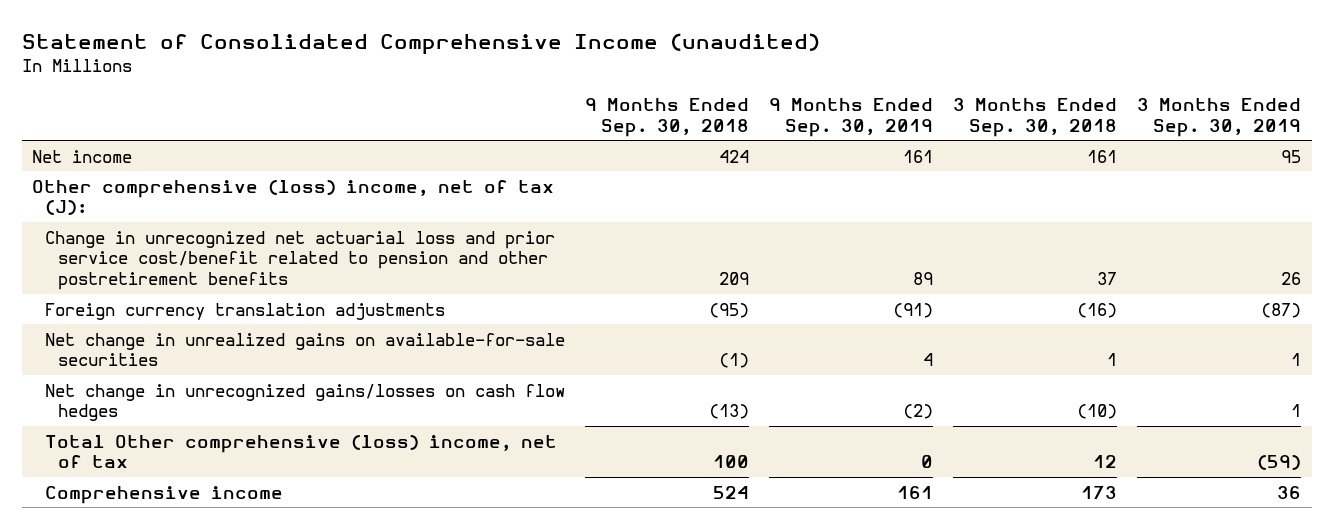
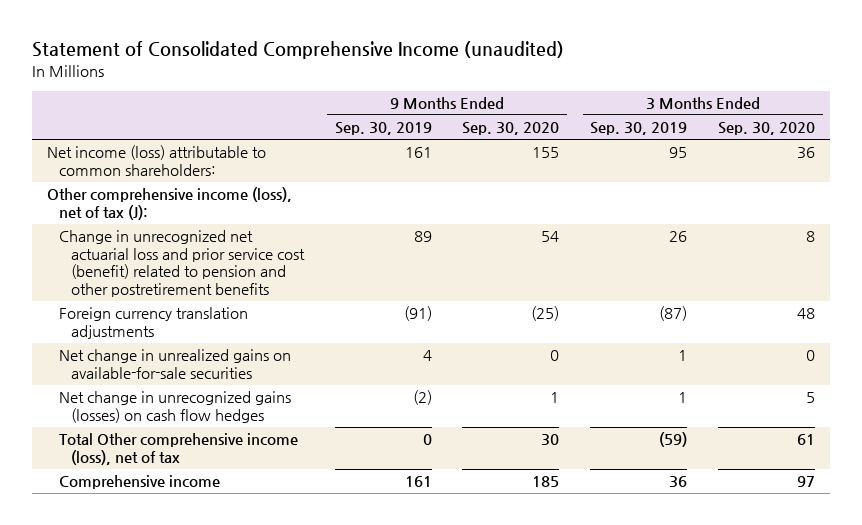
- | 9 Months Ended Sep. 30, 2018 | 9 Months Ended Sep. 30, 2019 | 3 Months Ended Sep. 30, 2018 | 3 Months Ended Sep. 30, 2019
+ | 9 Months Ended Sep. 30, 2019 | 9 Months Ended Sep. 30, 2020 | 3 Months Ended Sep. 30, 2019 | 3 Months Ended Sep. 30, 2020
- Net income | 424 | 161 | 161 | 95
- Other comprehensive (loss) income, net of tax (J):
- Change in unrecognized net actuarial loss and prior service cost/benefit related to pension and other postretirement benefits | 209 | 89 | 37 | 26
+ Net income (loss) attributable to common shareholders: | 161 | 155 | 95 | 36
+ Other comprehensive income (loss), net of tax (J):
+ Change in unrecognized net actuarial loss and prior service cost (benefit) related to pension and other postretirement benefits | 89 | 54 | 26 | 8
- Net change in unrecognized gains/losses on cash flow hedges | (13) | (2) | (10) | 1
- Total Other comprehensive (loss) income, net of tax | 100 | 0 | 12 | (59)
+ Net change in unrecognized gains (losses) on cash flow hedges | (2) | 1 | 1 | 5
+ Total Other comprehensive income (loss), net of tax | 0 | 30 | (59) | 61

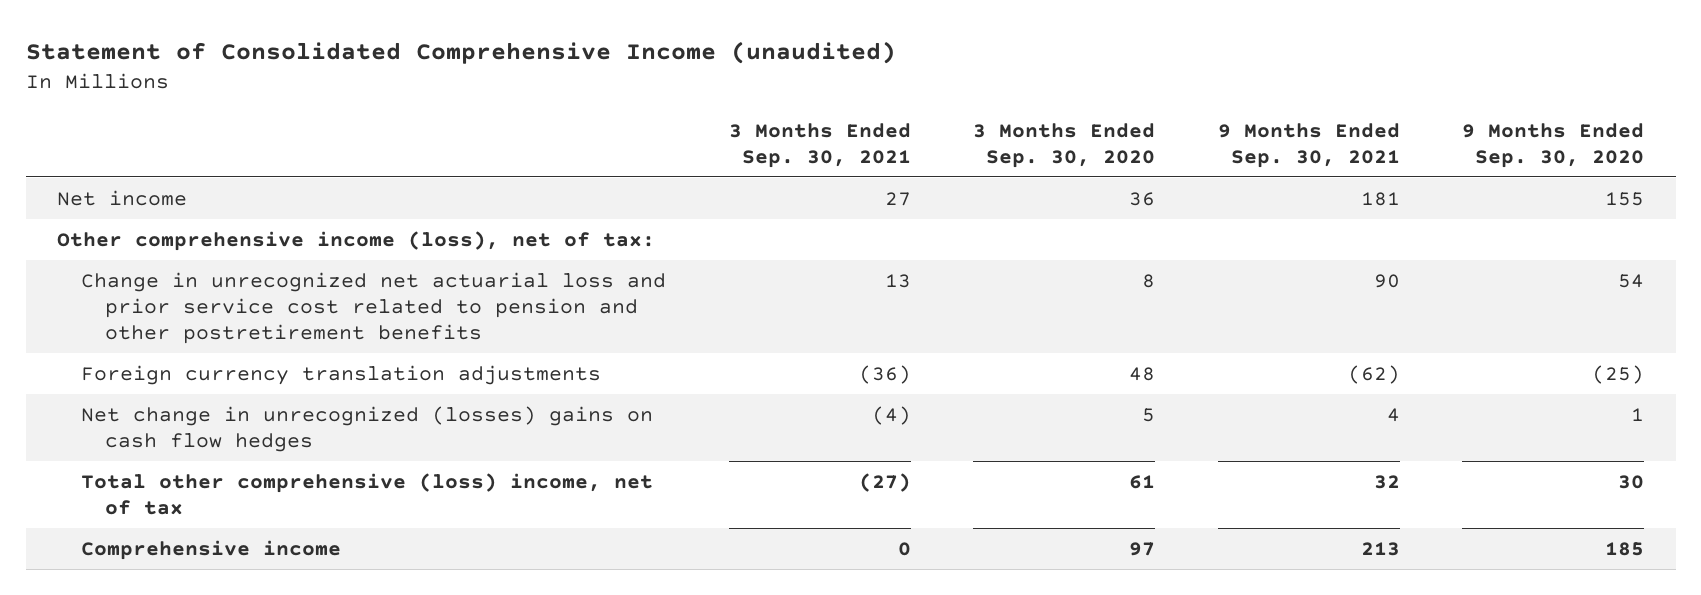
- | 9 Months Ended Sep. 30, 2019 | 9 Months Ended Sep. 30, 2020 | 3 Months Ended Sep. 30, 2019 | 3 Months Ended Sep. 30, 2020
+ | 3 Months Ended Sep. 30, 2021 | 3 Months Ended Sep. 30, 2020 | 9 Months Ended Sep. 30, 2021 | 9 Months Ended Sep. 30, 2020
- Net income (loss) attributable to common shareholders: | 161 | 155 | 95 | 36
- Other comprehensive income (loss), net of tax (J):
- Change in unrecognized net actuarial loss and prior service cost (benefit) related to pension and other postretirement benefits | 89 | 54 | 26 | 8
+ Net income | 27 | 36 | 181 | 155
+ Other comprehensive income (loss), net of tax:
+ Change in unrecognized net actuarial loss and prior service cost related to pension and other postretirement benefits | 13 | 8 | 90 | 54
- Net change in unrealized gains on available-for-sale securities | 4 | 0 | 1 | 0
- Net change in unrecognized gains (losses) on cash flow hedges | (2) | 1 | 1 | 5
- Total Other comprehensive income (loss), net of tax | 0 | 30 | (59) | 61
+ Net change in unrecognized (losses) gains on cash flow hedges | (4) | 5 | 4 | 1
+ Total other comprehensive (loss) income, net of tax | (27) | 61 | 32 | 30

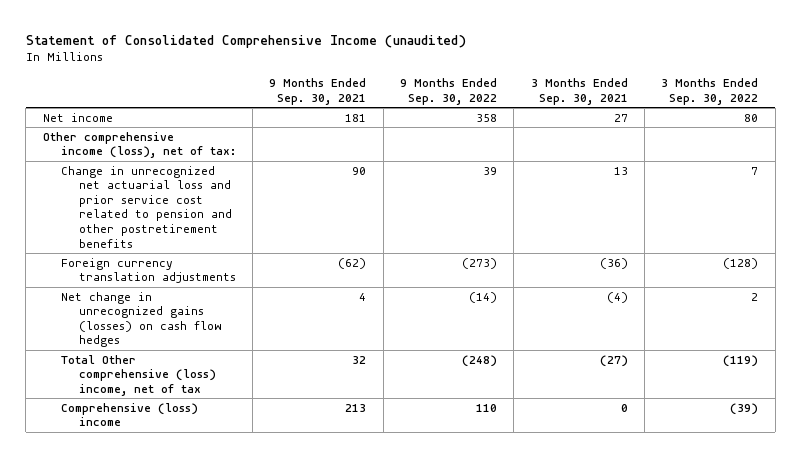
- | 3 Months Ended Sep. 30, 2021 | 3 Months Ended Sep. 30, 2020 | 9 Months Ended Sep. 30, 2021 | 9 Months Ended Sep. 30, 2020
+ | 9 Months Ended Sep. 30, 2021 | 9 Months Ended Sep. 30, 2022 | 3 Months Ended Sep. 30, 2021 | 3 Months Ended Sep. 30, 2022
- Net change in unrecognized (losses) gains on cash flow hedges | (4) | 5 | 4 | 1
- Total other comprehensive (loss) income, net of tax | (27) | 61 | 32 | 30
- Comprehensive income | 0 | 97 | 213 | 185
+ Net change in unrecognized gains (losses) on cash flow hedges | 4 | (14) | (4) | 2
+ Total Other comprehensive (loss) income, net of tax | 32 | (248) | (27) | (119)
+ Comprehensive (loss) income | 213 | 110 | 0 | (39)

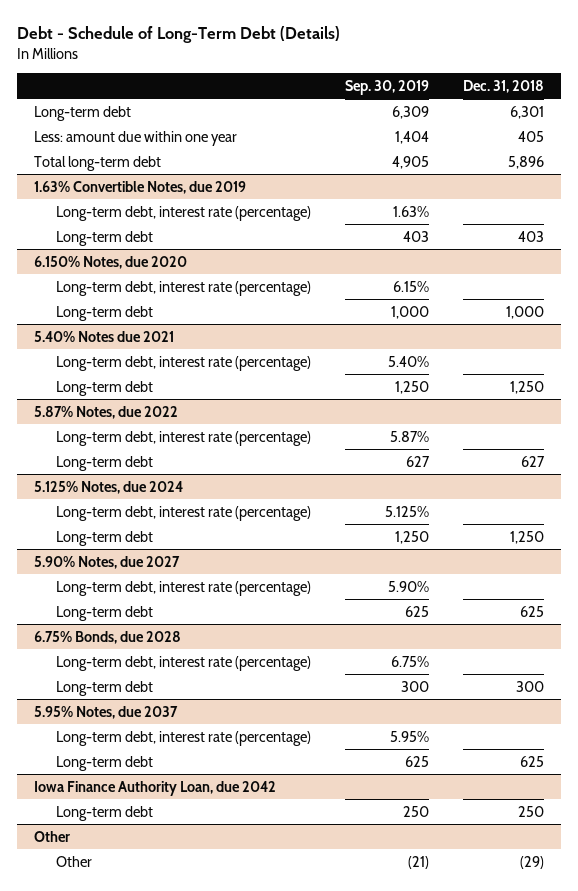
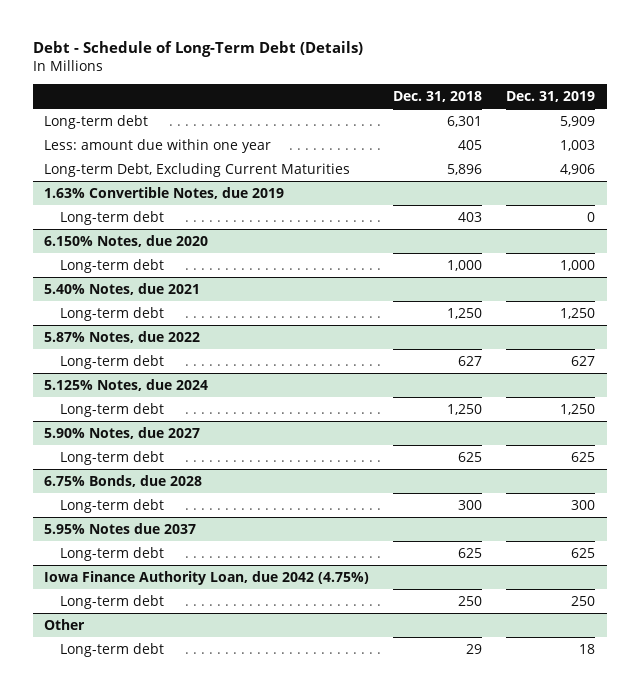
- | Sep. 30, 2019 | Dec. 31, 2018
+ | Dec. 31, 2018 | Dec. 31, 2019
- Total long-term debt | 4,905 | 5,896
+ Long-term Debt, Excluding Current Maturities | 5,896 | 4,906
@ 1.63% Convertible Notes, due 2019
- Long-term debt, interest rate (percentage) | 1.63% |
@ 6.150% Notes, due 2020
- Long-term debt, interest rate (percentage) | 6.15% |
- 5.40% Notes due 2021
- Long-term debt, interest rate (percentage) | 5.40% |
+ 5.40% Notes, due 2021
@ 5.87% Notes, due 2022
- Long-term debt, interest rate (percentage) | 5.87% |
@ 5.125% Notes, due 2024
- Long-term debt, interest rate (percentage) | 5.125% |
@ 5.90% Notes, due 2027
- Long-term debt, interest rate (percentage) | 5.90% |
@ 6.75% Bonds, due 2028
- Long-term debt, interest rate (percentage) | 6.75% |
- 5.95% Notes, due 2037
- Long-term debt, interest rate (percentage) | 5.95% |
+ 5.95% Notes due 2037
- Iowa Finance Authority Loan, due 2042
+ Iowa Finance Authority Loan, due 2042 (4.75%)
@ Other
- Other | (21) | (29)
+ Long-term debt | 29 | 18

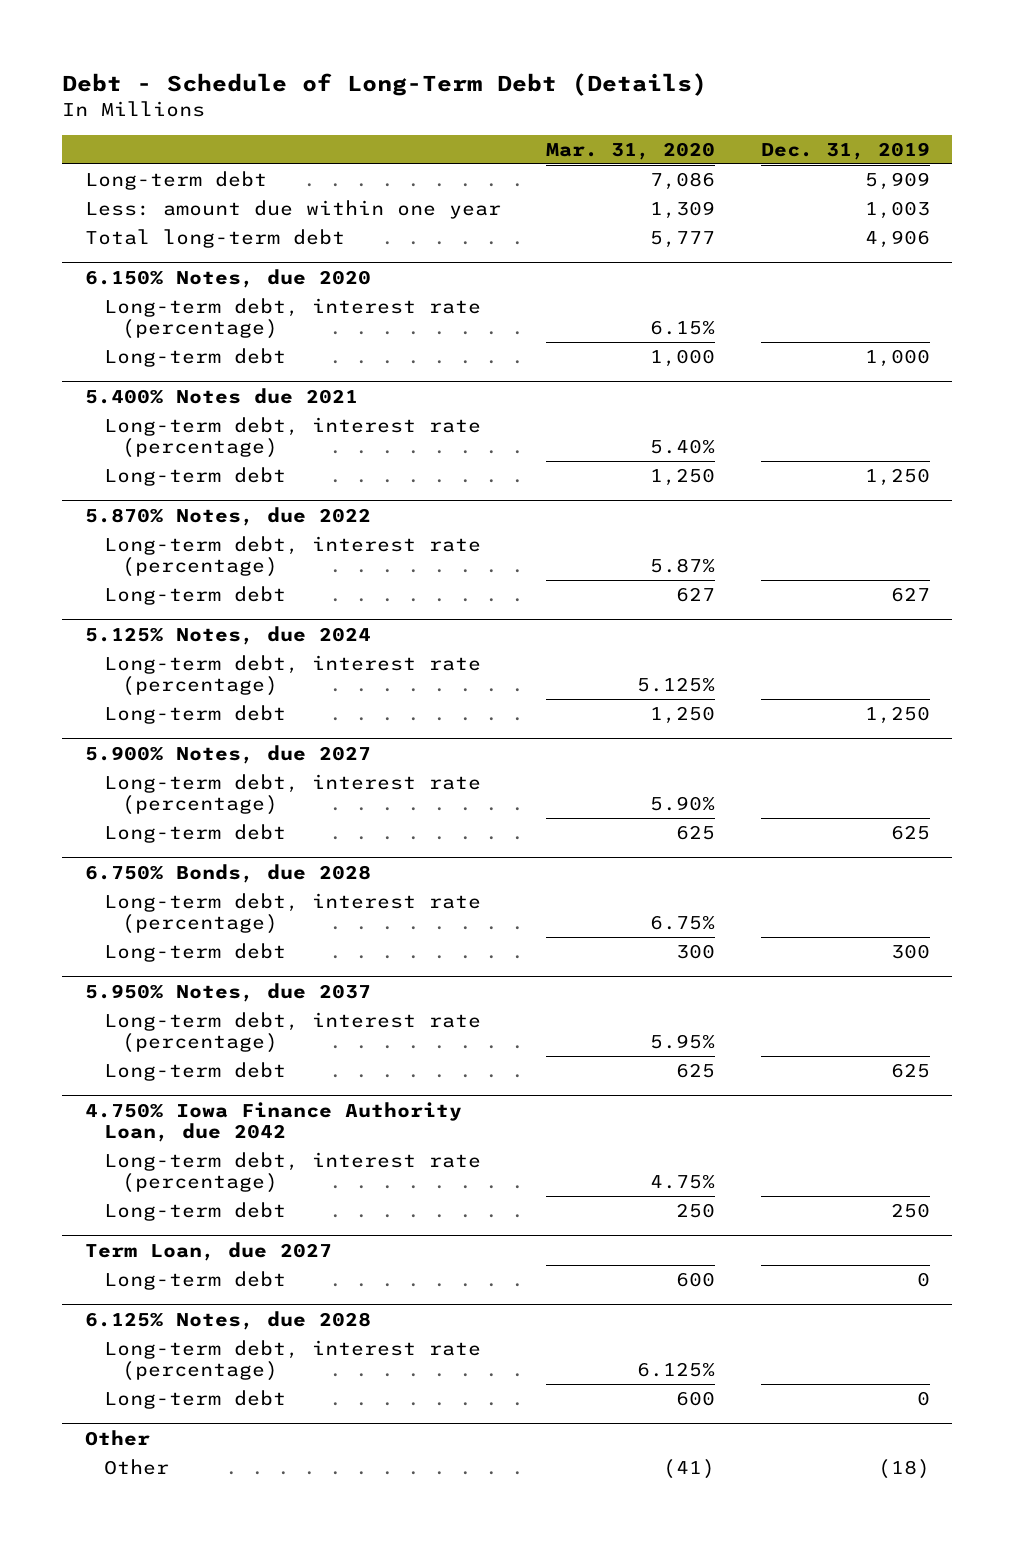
- | Dec. 31, 2018 | Dec. 31, 2019
+ | Mar. 31, 2020 | Dec. 31, 2019
- Long-term Debt, Excluding Current Maturities | 5,896 | 4,906
- 1.63% Convertible Notes, due 2019
- Long-term debt | 403 | 0
+ Total long-term debt | 5,777 | 4,906
@ 6.150% Notes, due 2020
+ Long-term debt, interest rate (percentage) | 6.15% |
- 5.40% Notes, due 2021
+ 5.400% Notes due 2021
+ Long-term debt, interest rate (percentage) | 5.40% |
- 5.87% Notes, due 2022
+ 5.870% Notes, due 2022
+ Long-term debt, interest rate (percentage) | 5.87% |
@ 5.125% Notes, due 2024
+ Long-term debt, interest rate (percentage) | 5.125% |
- 5.90% Notes, due 2027
+ 5.900% Notes, due 2027
+ Long-term debt, interest rate (percentage) | 5.90% |
- 6.75% Bonds, due 2028
+ 6.750% Bonds, due 2028
+ Long-term debt, interest rate (percentage) | 6.75% |
- 5.95% Notes due 2037
+ 5.950% Notes, due 2037
+ Long-term debt, interest rate (percentage) | 5.95% |
- Iowa Finance Authority Loan, due 2042 (4.75%)
+ 4.750% Iowa Finance Authority Loan, due 2042
+ Long-term debt, interest rate (percentage) | 4.75% |
+ Term Loan, due 2027
+ Long-term debt | 600 | 0
+ 6.125% Notes, due 2028
+ Long-term debt, interest rate (percentage) | 6.125% |
+ Long-term debt | 600 | 0
@ Other
- Long-term debt | 29 | 18
+ Other | (41) | (18)

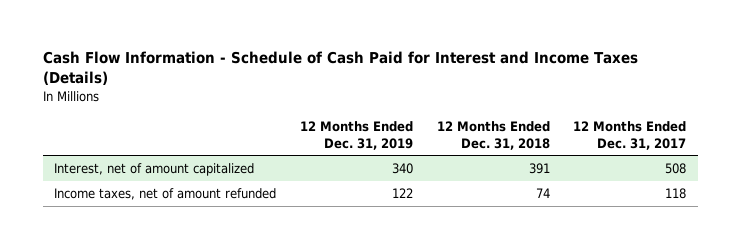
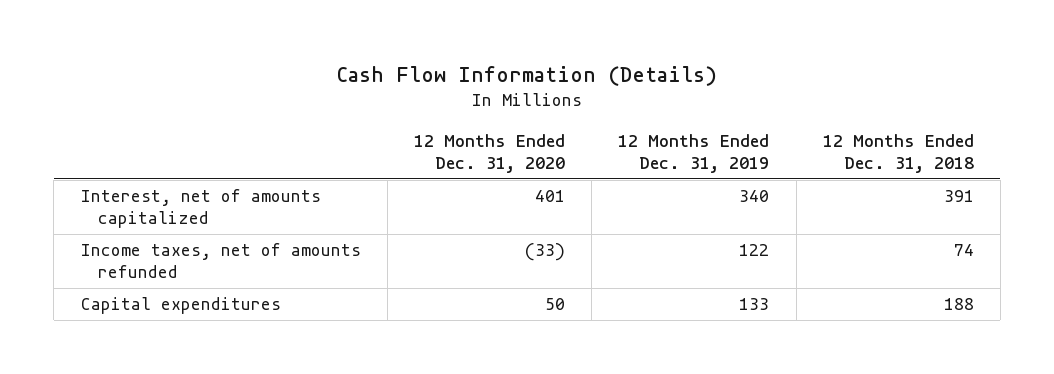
- Cash Flow Information - Schedule of Cash Paid for Interest and Income Taxes (Details)
+ Cash Flow Information (Details)
- | 12 Months Ended Dec. 31, 2019 | 12 Months Ended Dec. 31, 2018 | 12 Months Ended Dec. 31, 2017
+ | 12 Months Ended Dec. 31, 2020 | 12 Months Ended Dec. 31, 2019 | 12 Months Ended Dec. 31, 2018
- Interest, net of amount capitalized | 340 | 391 | 508
- Income taxes, net of amount refunded | 122 | 74 | 118
+ Interest, net of amounts capitalized | 401 | 340 | 391
+ Income taxes, net of amounts refunded | (33) | 122 | 74
+ Capital expenditures | 50 | 133 | 188

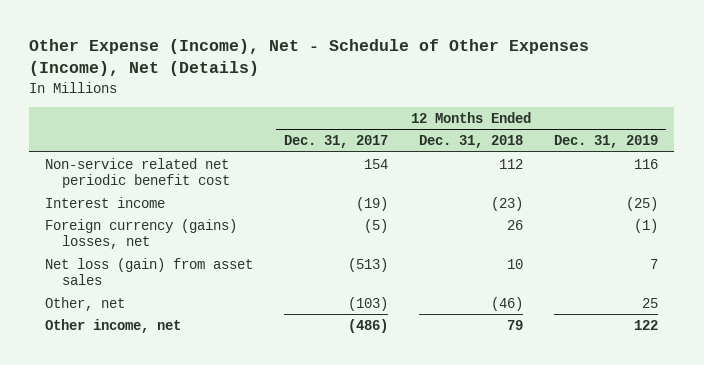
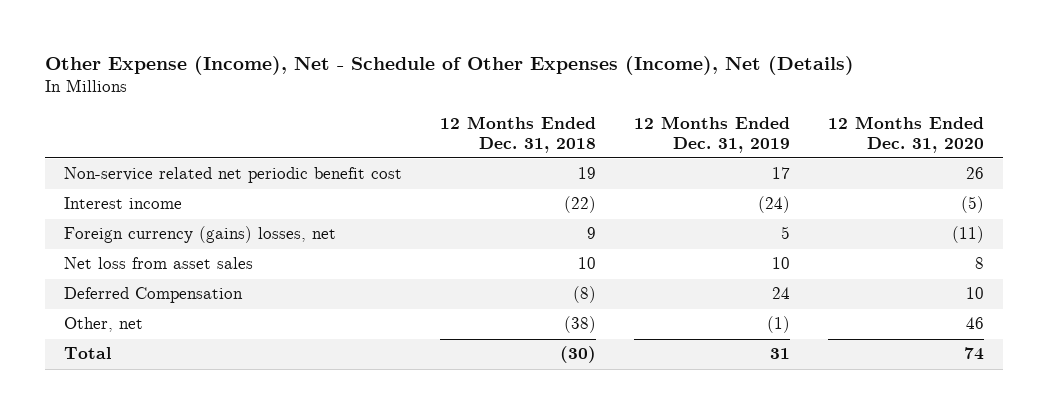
- | 12 Months Ended Dec. 31, 2017 | 12 Months Ended Dec. 31, 2018 | 12 Months Ended Dec. 31, 2019
+ | 12 Months Ended Dec. 31, 2018 | 12 Months Ended Dec. 31, 2019 | 12 Months Ended Dec. 31, 2020
- Non-service related net periodic benefit cost | 154 | 112 | 116
- Interest income | (19) | (23) | (25)
- Foreign currency (gains) losses, net | (5) | 26 | (1)
- Net loss (gain) from asset sales | (513) | 10 | 7
- Other, net | (103) | (46) | 25
- Other income, net | (486) | 79 | 122
+ Non-service related net periodic benefit cost | 19 | 17 | 26
+ Interest income | (22) | (24) | (5)
+ Foreign currency (gains) losses, net | 9 | 5 | (11)
+ Net loss from asset sales | 10 | 10 | 8
+ Deferred Compensation | (8) | 24 | 10
+ Other, net | (38) | (1) | 46
+ Total | (30) | 31 | 74

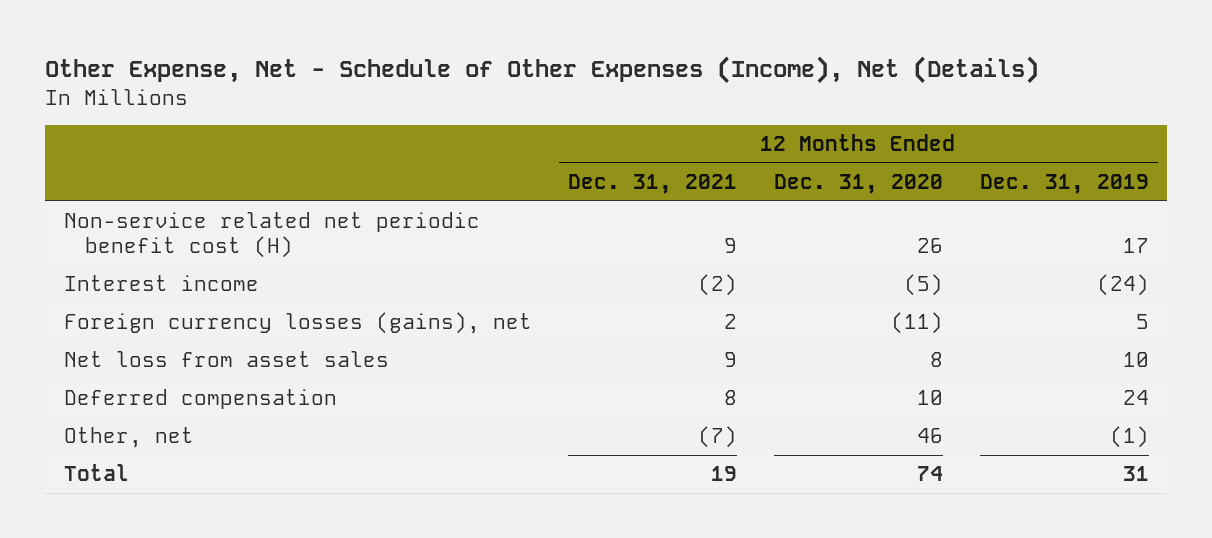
- Other Expense (Income), Net - Schedule of Other Expenses (Income), Net (Details)
+ Other Expense, Net - Schedule of Other Expenses (Income), Net (Details)
- | 12 Months Ended Dec. 31, 2018 | 12 Months Ended Dec. 31, 2019 | 12 Months Ended Dec. 31, 2020
+ | 12 Months Ended Dec. 31, 2021 | 12 Months Ended Dec. 31, 2020 | 12 Months Ended Dec. 31, 2019
- Non-service related net periodic benefit cost | 19 | 17 | 26
+ Non-service related net periodic benefit cost (H) | 9 | 26 | 17
- Foreign currency (gains) losses, net | 9 | 5 | (11)
+ Foreign currency losses (gains), net | 2 | (11) | 5
- Deferred Compensation | (8) | 24 | 10
+ Deferred compensation | 8 | 10 | 24

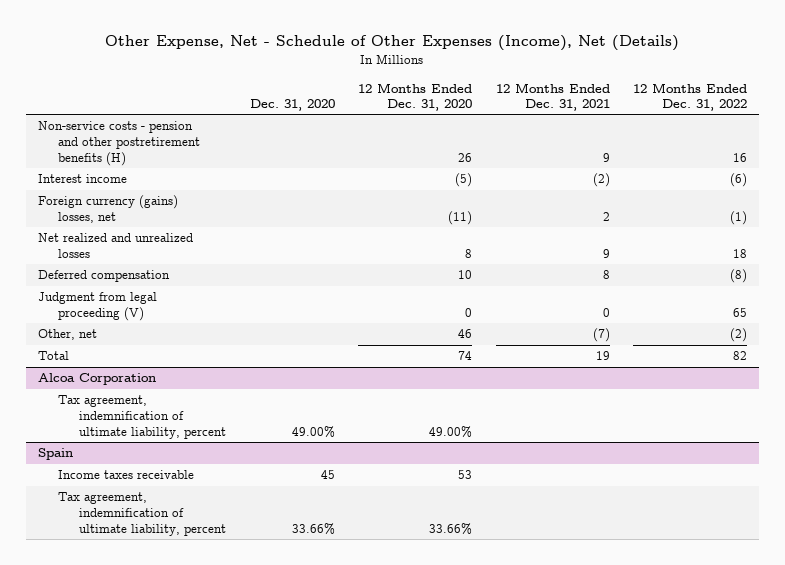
- | 12 Months Ended Dec. 31, 2021 | 12 Months Ended Dec. 31, 2020 | 12 Months Ended Dec. 31, 2019
+ | Dec. 31, 2020 | 12 Months Ended Dec. 31, 2020 | 12 Months Ended Dec. 31, 2021 | 12 Months Ended Dec. 31, 2022
- Non-service related net periodic benefit cost (H) | 9 | 26 | 17
+ Non-service costs - pension and other postretirement benefits (H) | | 26 | 9 | 16
- Foreign currency losses (gains), net | 2 | (11) | 5
- Net loss from asset sales | 9 | 8 | 10
+ Foreign currency (gains) losses, net | | (11) | 2 | (1)
+ Net realized and unrealized losses | | 8 | 9 | 18
+ Judgment from legal proceeding (V) | | 0 | 0 | 65
+ Alcoa Corporation
+ Tax agreement, indemnification of ultimate liability, percent | 49.00% | 49.00% | |
+ Spain
+ Income taxes receivable | 45 | 53 | |
+ Tax agreement, indemnification of ultimate liability, percent | 33.66% | 33.66% | |

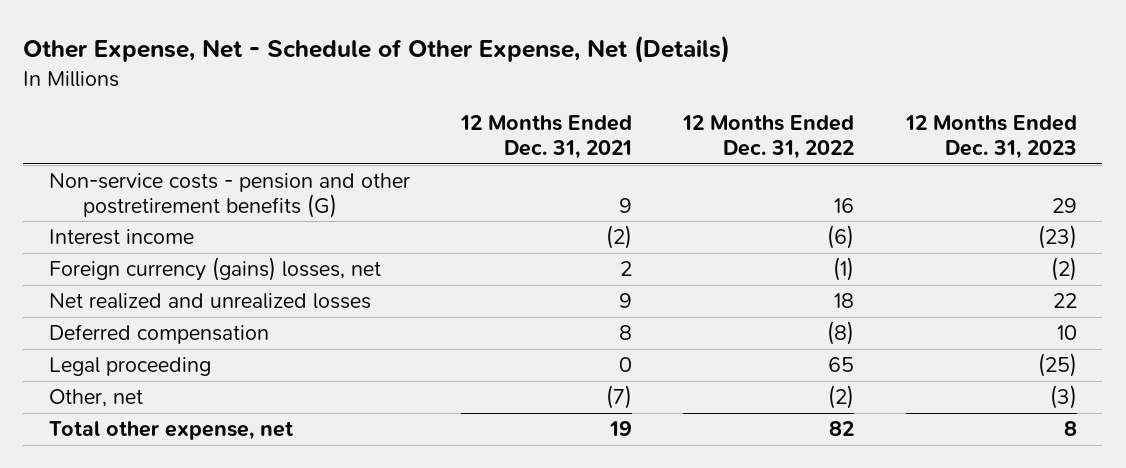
- Other Expense, Net - Schedule of Other Expenses (Income), Net (Details)
+ Other Expense, Net - Schedule of Other Expense, Net (Details)
- | Dec. 31, 2020 | 12 Months Ended Dec. 31, 2020 | 12 Months Ended Dec. 31, 2021 | 12 Months Ended Dec. 31, 2022
+ | 12 Months Ended Dec. 31, 2021 | 12 Months Ended Dec. 31, 2022 | 12 Months Ended Dec. 31, 2023
- Non-service costs - pension and other postretirement benefits (H) | | 26 | 9 | 16
+ Non-service costs - pension and other postretirement benefits (G) | 9 | 16 | 29
- Judgment from legal proceeding (V) | | 0 | 0 | 65
+ Legal proceeding | 0 | 65 | (25)
- Total | | 74 | 19 | 82
- Alcoa Corporation
- Tax agreement, indemnification of ultimate liability, percent | 49.00% | 49.00% | |
- Spain
- Income taxes receivable | 45 | 53 | |
- Tax agreement, indemnification of ultimate liability, percent | 33.66% | 33.66% | |
+ Total other expense, net | 19 | 82 | 8

